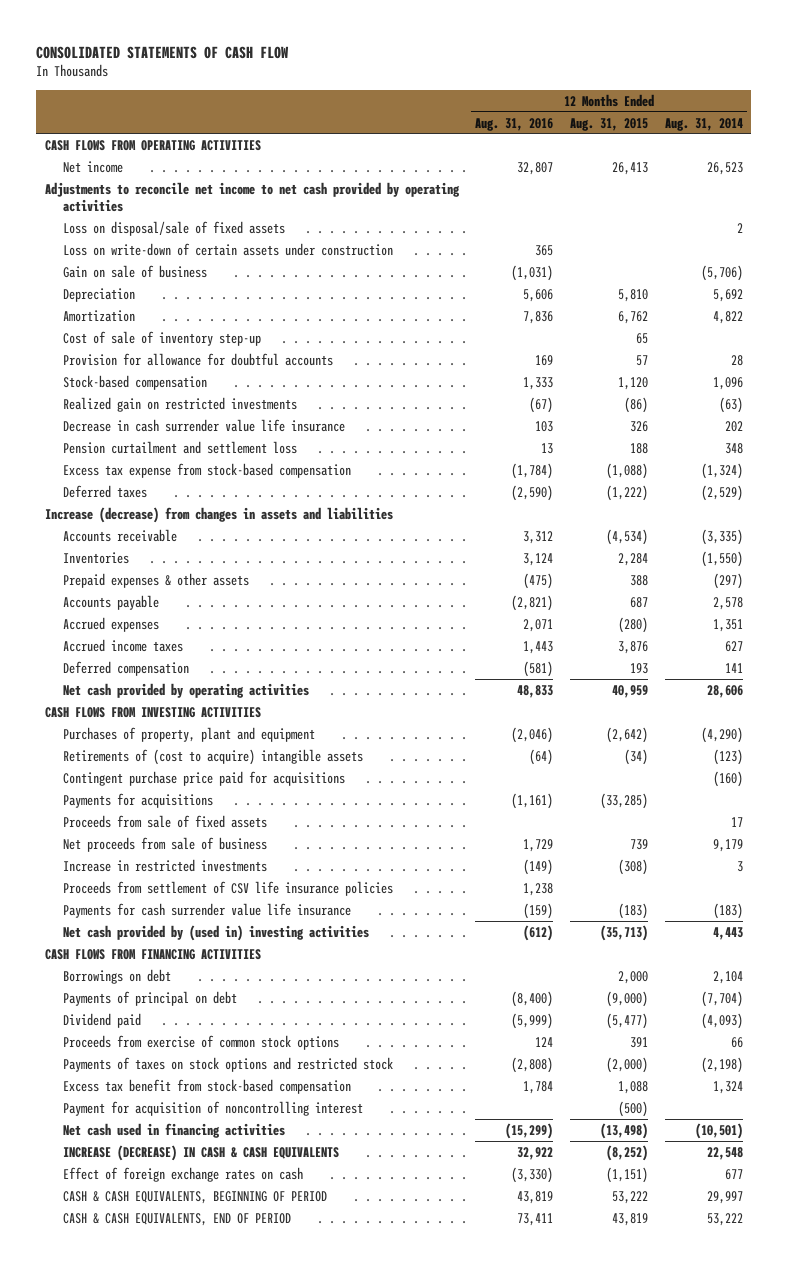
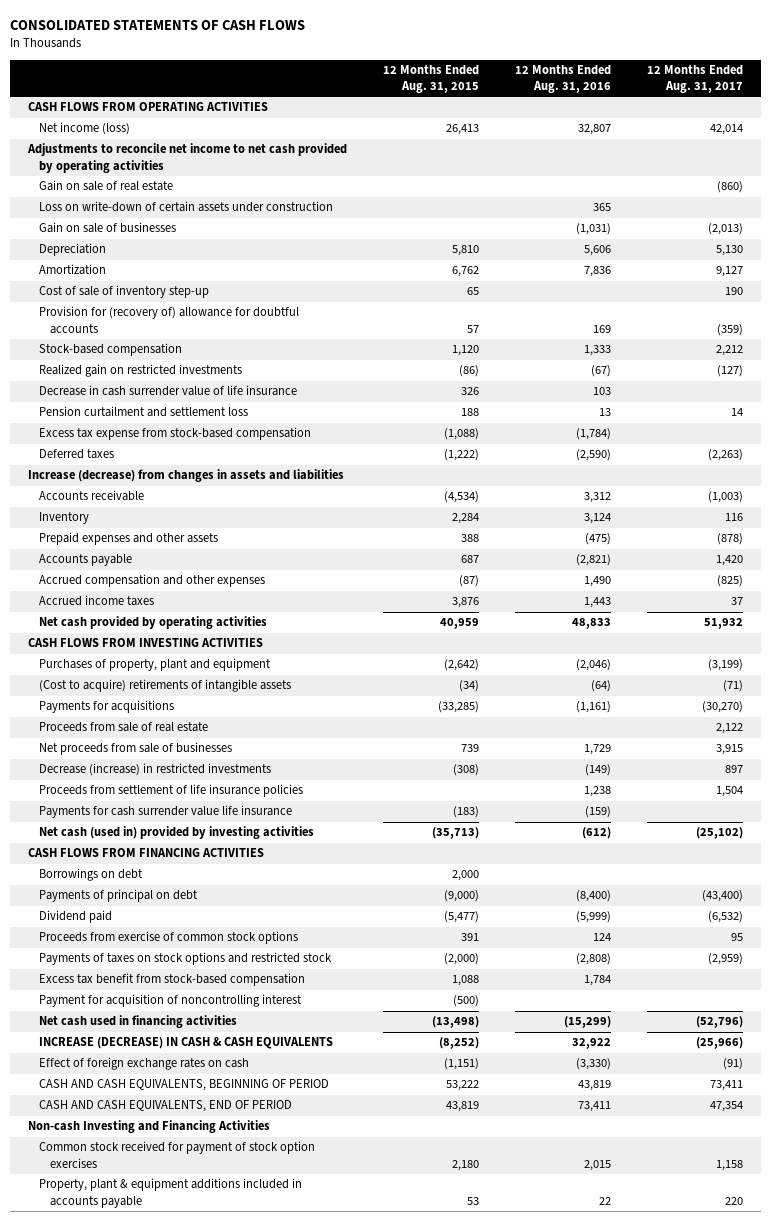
- CONSOLIDATED STATEMENTS OF CASH FLOW
+ CONSOLIDATED STATEMENTS OF CASH FLOWS
- | 12 Months Ended Aug. 31, 2016 | 12 Months Ended Aug. 31, 2015 | 12 Months Ended Aug. 31, 2014
+ | 12 Months Ended Aug. 31, 2015 | 12 Months Ended Aug. 31, 2016 | 12 Months Ended Aug. 31, 2017
- Net income | 32,807 | 26,413 | 26,523
+ Net income (loss) | 26,413 | 32,807 | 42,014
- Loss on disposal/sale of fixed assets | | | 2
+ Gain on sale of real estate | | | (860)
- Gain on sale of business | (1,031) | | (5,706)
+ Gain on sale of businesses | | (1,031) | (2,013)
- Provision for allowance for doubtful accounts | 169 | 57 | 28
+ Provision for (recovery of) allowance for doubtful accounts | 57 | 169 | (359)
- Decrease in cash surrender value life insurance | 103 | 326 | 202
+ Decrease in cash surrender value of life insurance | 326 | 103 |
- Inventories | 3,124 | 2,284 | (1,550)
- Prepaid expenses & other assets | (475) | 388 | (297)
+ Inventory | 2,284 | 3,124 | 116
+ Prepaid expenses and other assets | 388 | (475) | (878)
- Accrued expenses | 2,071 | (280) | 1,351
+ Accrued compensation and other expenses | (87) | 1,490 | (825)
- Deferred compensation | (581) | 193 | 141
- Retirements of (cost to acquire) intangible assets | (64) | (34) | (123)
- Contingent purchase price paid for acquisitions | | | (160)
+ (Cost to acquire) retirements of intangible assets | (34) | (64) | (71)
- Proceeds from sale of fixed assets | | | 17
- Net proceeds from sale of business | 1,729 | 739 | 9,179
- Increase in restricted investments | (149) | (308) | 3
- Proceeds from settlement of CSV life insurance policies | 1,238 | |
+ Proceeds from sale of real estate | | | 2,122
+ Net proceeds from sale of businesses | 739 | 1,729 | 3,915
+ Decrease (increase) in restricted investments | (308) | (149) | 897
+ Proceeds from settlement of life insurance policies | | 1,238 | 1,504
- Net cash provided by (used in) investing activities | (612) | (35,713) | 4,443
+ Net cash (used in) provided by investing activities | (35,713) | (612) | (25,102)
- CASH & CASH EQUIVALENTS, BEGINNING OF PERIOD | 43,819 | 53,222 | 29,997
- CASH & CASH EQUIVALENTS, END OF PERIOD | 73,411 | 43,819 | 53,222
+ CASH AND CASH EQUIVALENTS, BEGINNING OF PERIOD | 53,222 | 43,819 | 73,411
+ CASH AND CASH EQUIVALENTS, END OF PERIOD | 43,819 | 73,411 | 47,354
+ Non-cash Investing and Financing Activities
+ Common stock received for payment of stock option exercises | 2,180 | 2,015 | 1,158
+ Property, plant & equipment additions included in accounts payable | 53 | 22 | 220

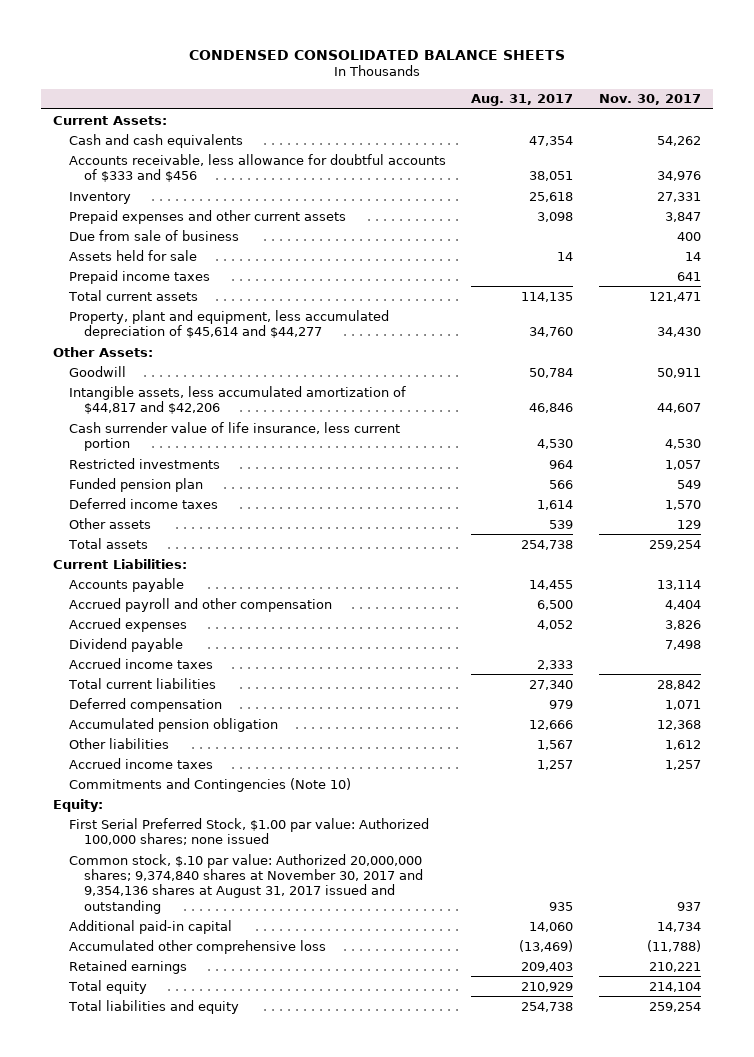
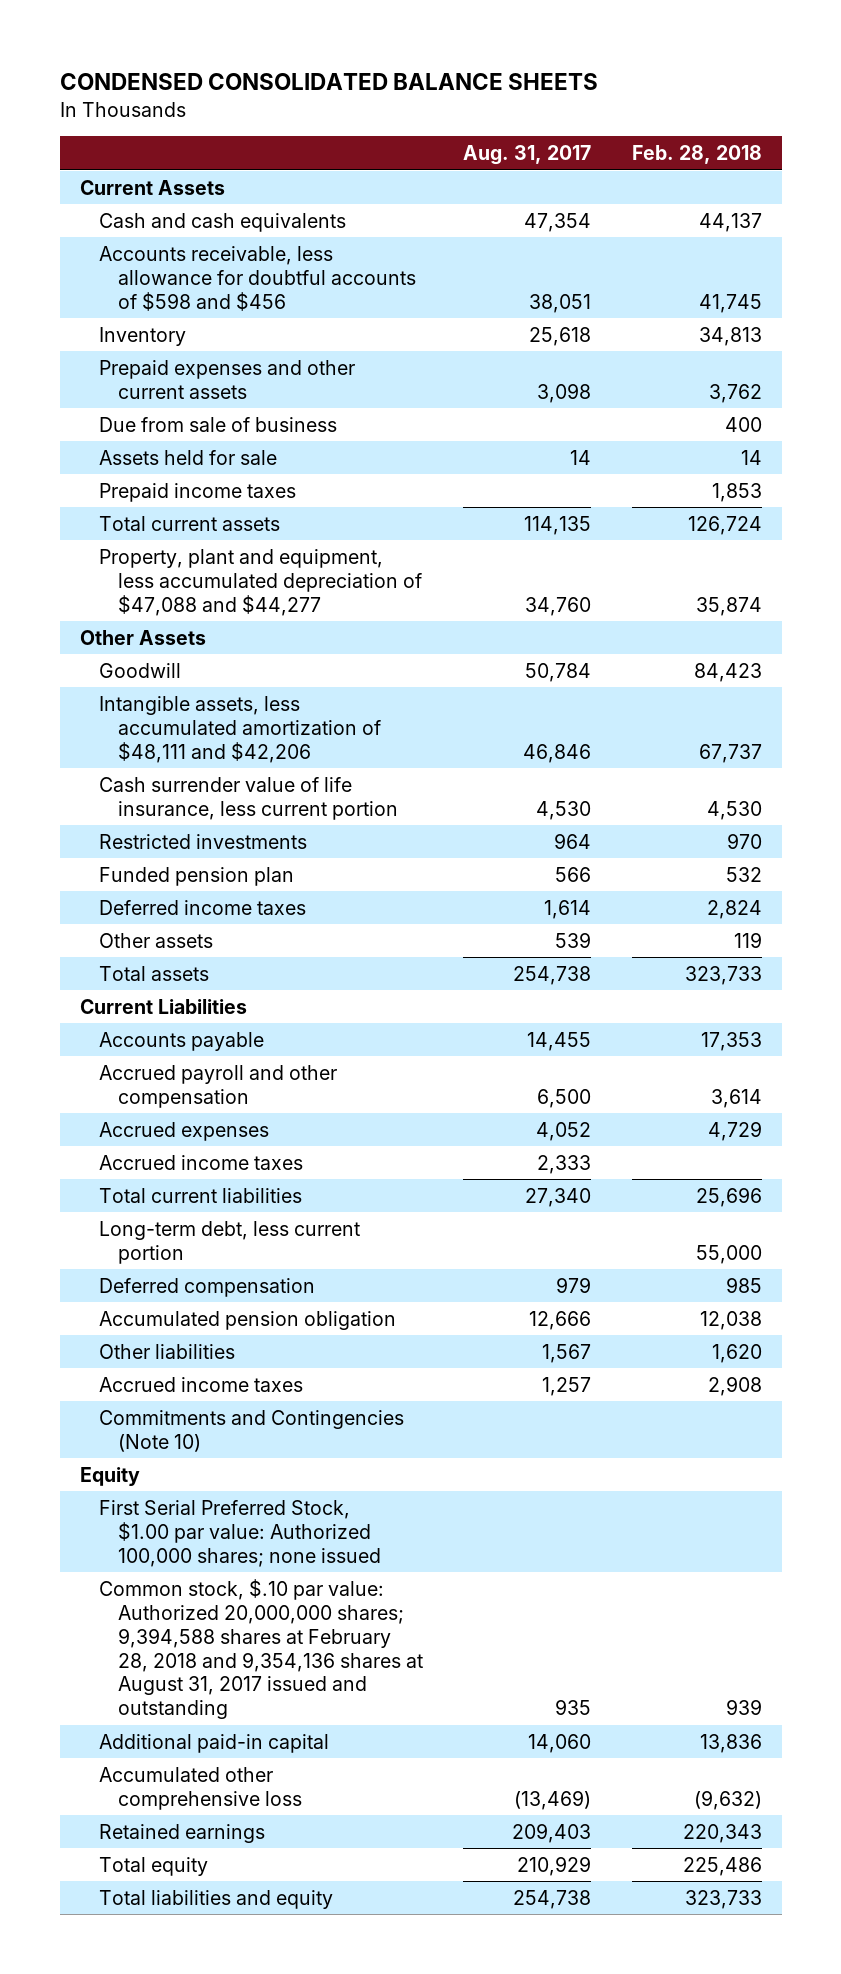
- | Aug. 31, 2017 | Nov. 30, 2017
+ | Aug. 31, 2017 | Feb. 28, 2018
- Current Assets:
+ Current Assets
- Accounts receivable, less allowance for doubtful accounts of $333 and $456 | 38,051 | 34,976
+ Accounts receivable, less allowance for doubtful accounts of $598 and $456 | 38,051 | 41,745
- Property, plant and equipment, less accumulated depreciation of $45,614 and $44,277 | 34,760 | 34,430
- Other Assets:
+ Property, plant and equipment, less accumulated depreciation of $47,088 and $44,277 | 34,760 | 35,874
+ Other Assets
- Intangible assets, less accumulated amortization of $44,817 and $42,206 | 46,846 | 44,607
+ Intangible assets, less accumulated amortization of $48,111 and $42,206 | 46,846 | 67,737
- Current Liabilities:
+ Current Liabilities
- Dividend payable | | 7,498
+ Long-term debt, less current portion | | 55,000
- Equity:
+ Equity
- Common stock, $.10 par value: Authorized 20,000,000 shares; 9,374,840 shares at November 30, 2017 and 9,354,136 shares at August 31, 2017 issued and outstanding | 935 | 937
+ Common stock, $.10 par value: Authorized 20,000,000 shares; 9,394,588 shares at February 28, 2018 and 9,354,136 shares at August 31, 2017 issued and outstanding | 935 | 939

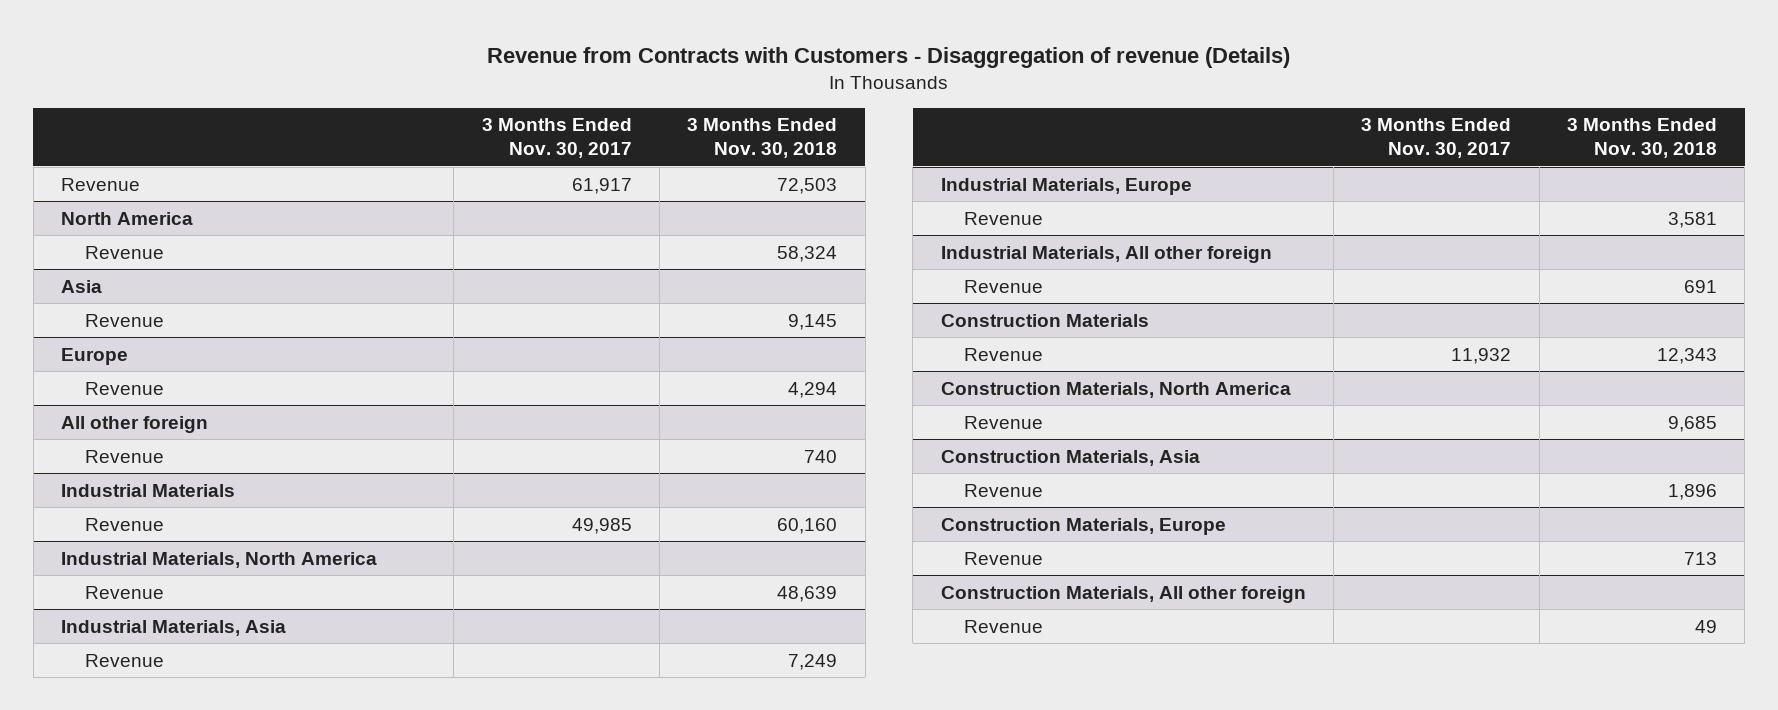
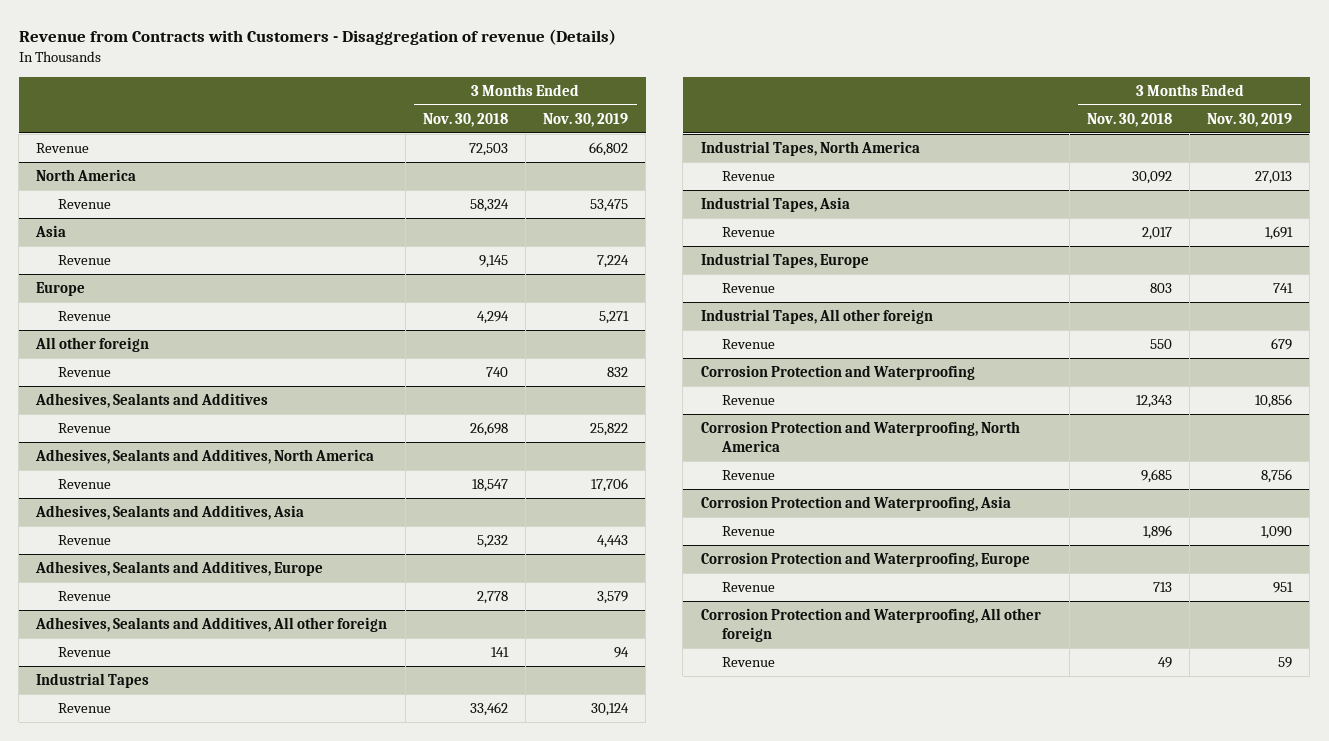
- | 3 Months Ended Nov. 30, 2017 | 3 Months Ended Nov. 30, 2018
+ | 3 Months Ended Nov. 30, 2018 | 3 Months Ended Nov. 30, 2019
- Industrial Materials
- Revenue | 49,985 | 60,160
- Industrial Materials, North America
- Revenue | | 48,639
- Industrial Materials, Asia
- Revenue | | 7,249
- Industrial Materials, Europe
- Revenue | | 3,581
- Industrial Materials, All other foreign
- Revenue | | 691
- Construction Materials
+ Adhesives, Sealants and Additives
+ Revenue | 26,698 | 25,822
+ Adhesives, Sealants and Additives, North America
+ Revenue | 18,547 | 17,706
+ Adhesives, Sealants and Additives, Asia
+ Revenue | 5,232 | 4,443
+ Adhesives, Sealants and Additives, Europe
+ Revenue | 2,778 | 3,579
+ Adhesives, Sealants and Additives, All other foreign
+ Revenue | 141 | 94
+ Industrial Tapes
+ Revenue | 33,462 | 30,124
+ Industrial Tapes, North America
+ Revenue | 30,092 | 27,013
+ Industrial Tapes, Asia
+ Revenue | 2,017 | 1,691
+ Industrial Tapes, Europe
+ Revenue | 803 | 741
+ Industrial Tapes, All other foreign
+ Revenue | 550 | 679
+ Corrosion Protection and Waterproofing
- Construction Materials, North America
+ Corrosion Protection and Waterproofing, North America
- Construction Materials, Asia
+ Corrosion Protection and Waterproofing, Asia
- Construction Materials, Europe
+ Corrosion Protection and Waterproofing, Europe
- Construction Materials, All other foreign
+ Corrosion Protection and Waterproofing, All other foreign

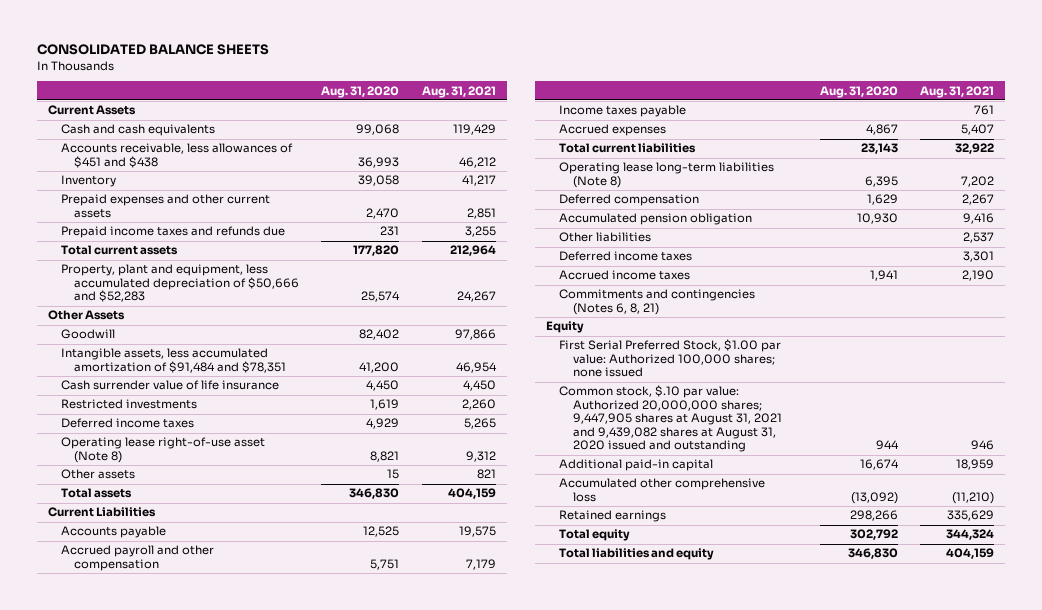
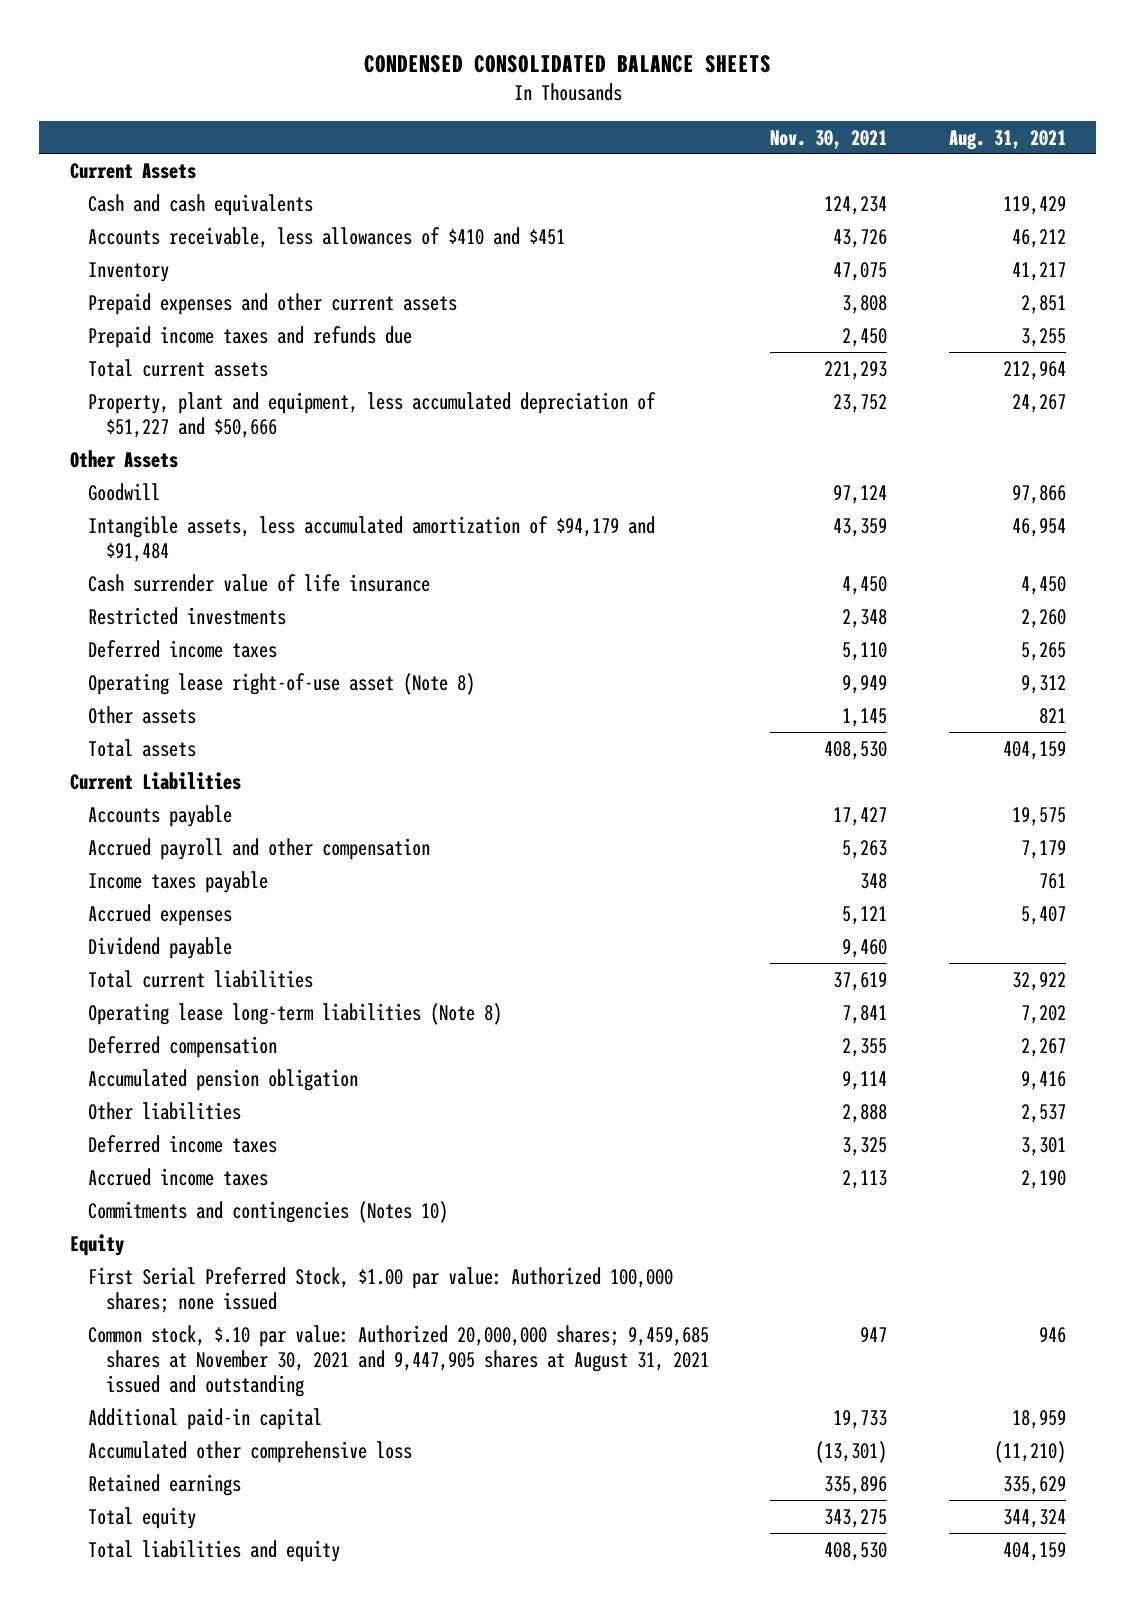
- CONSOLIDATED BALANCE SHEETS
+ CONDENSED CONSOLIDATED BALANCE SHEETS
- | Aug. 31, 2020 | Aug. 31, 2021
+ | Nov. 30, 2021 | Aug. 31, 2021
- Accounts receivable, less allowances of $451 and $438 | 36,993 | 46,212
+ Accounts receivable, less allowances of $410 and $451 | 43,726 | 46,212
- Property, plant and equipment, less accumulated depreciation of $50,666 and $52,283 | 25,574 | 24,267
+ Property, plant and equipment, less accumulated depreciation of $51,227 and $50,666 | 23,752 | 24,267
- Intangible assets, less accumulated amortization of $91,484 and $78,351 | 41,200 | 46,954
+ Intangible assets, less accumulated amortization of $94,179 and $91,484 | 43,359 | 46,954
+ Dividend payable | 9,460 |
- Commitments and contingencies (Notes 6, 8, 21)
+ Commitments and contingencies (Notes 10)
- Common stock, $.10 par value: Authorized 20,000,000 shares; 9,447,905 shares at August 31, 2021 and 9,439,082 shares at August 31, 2020 issued and outstanding | 944 | 946
+ Common stock, $.10 par value: Authorized 20,000,000 shares; 9,459,685 shares at November 30, 2021 and 9,447,905 shares at August 31, 2021 issued and outstanding | 947 | 946

